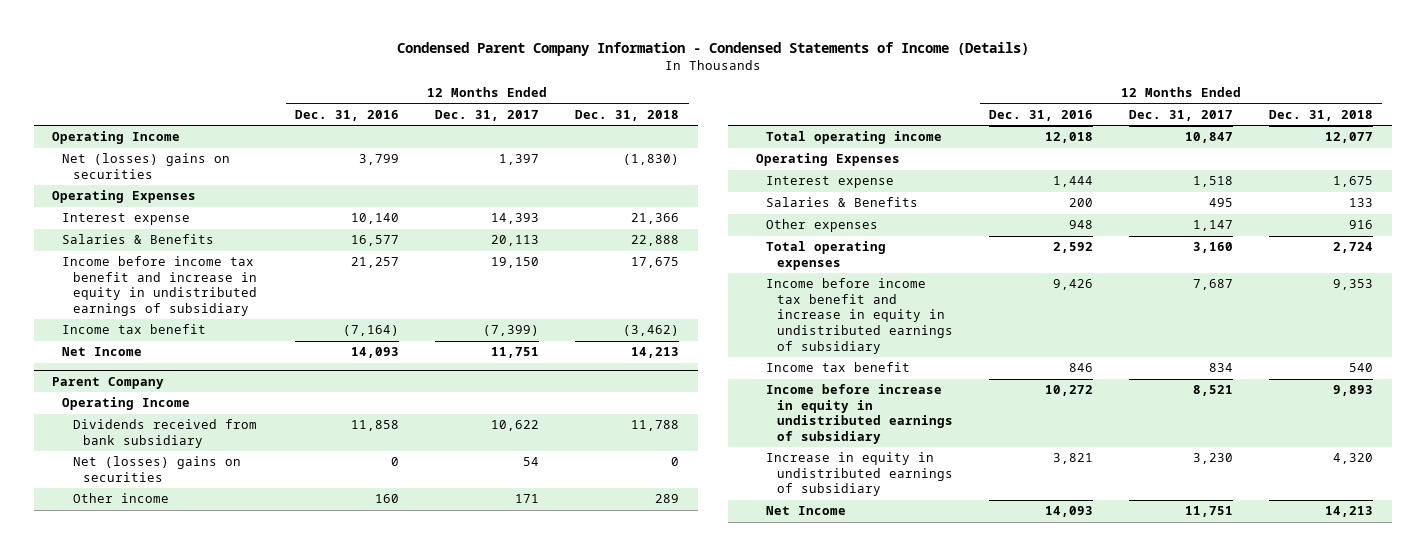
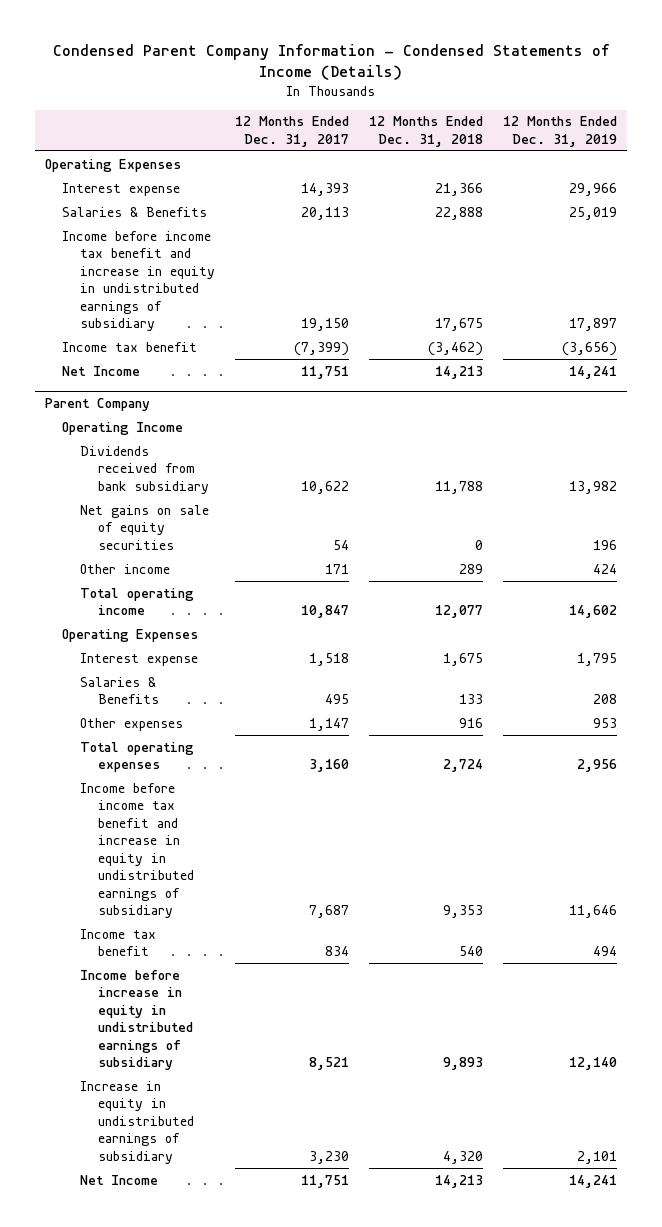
- | 12 Months Ended Dec. 31, 2016 | 12 Months Ended Dec. 31, 2017 | 12 Months Ended Dec. 31, 2018
+ | 12 Months Ended Dec. 31, 2017 | 12 Months Ended Dec. 31, 2018 | 12 Months Ended Dec. 31, 2019
- Operating Income
- Net (losses) gains on securities | 3,799 | 1,397 | (1,830)
@ Parent Company
- Net (losses) gains on securities | 0 | 54 | 0
+ Net gains on sale of equity securities | 54 | 0 | 196

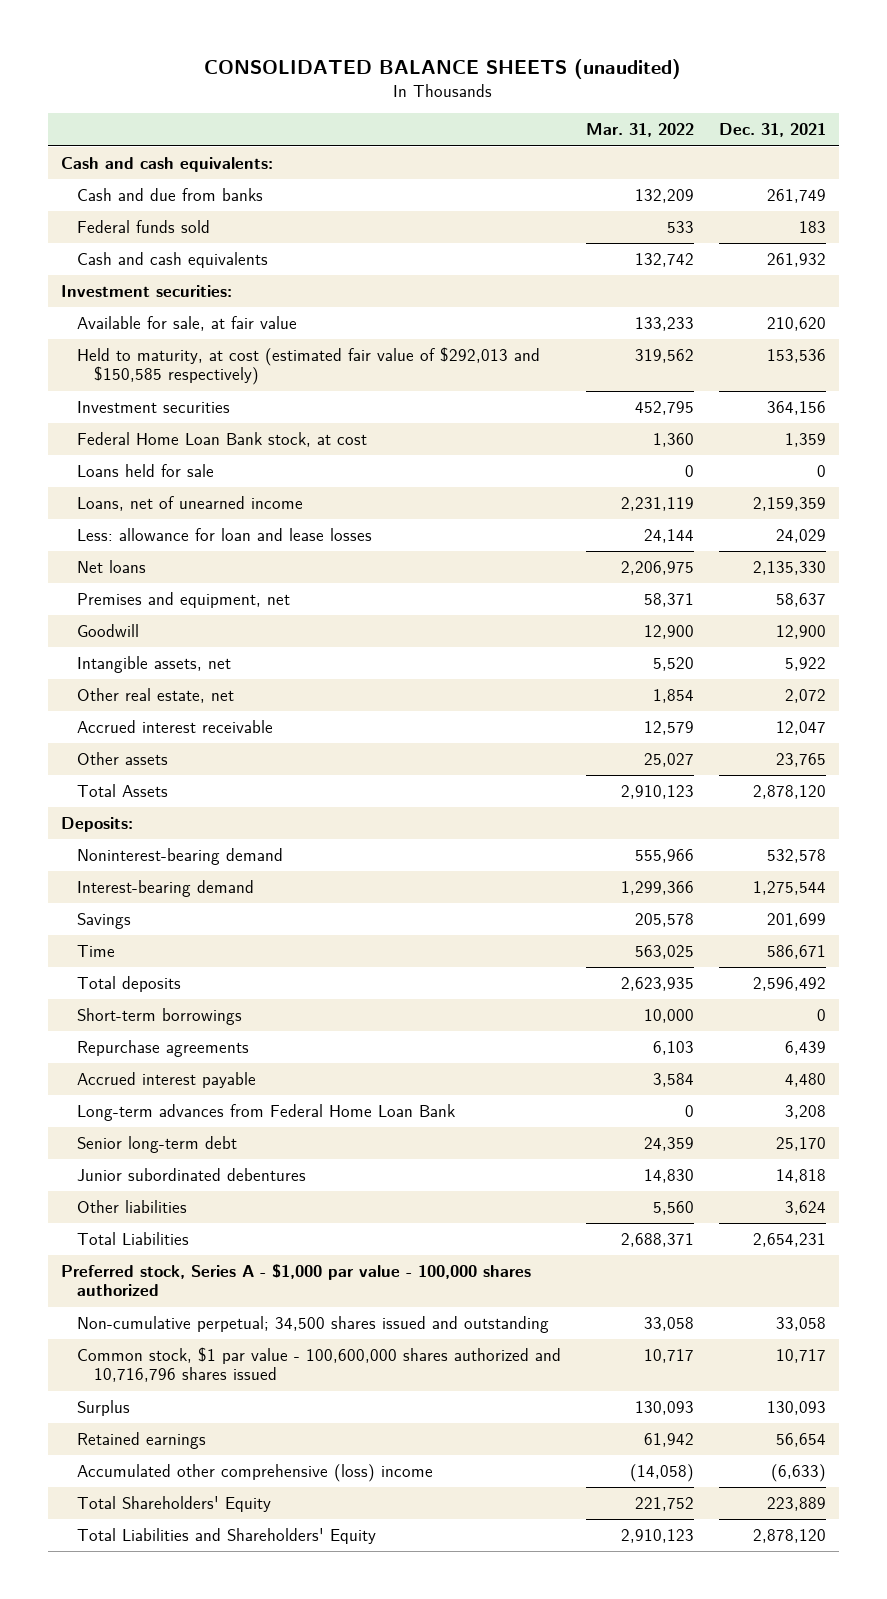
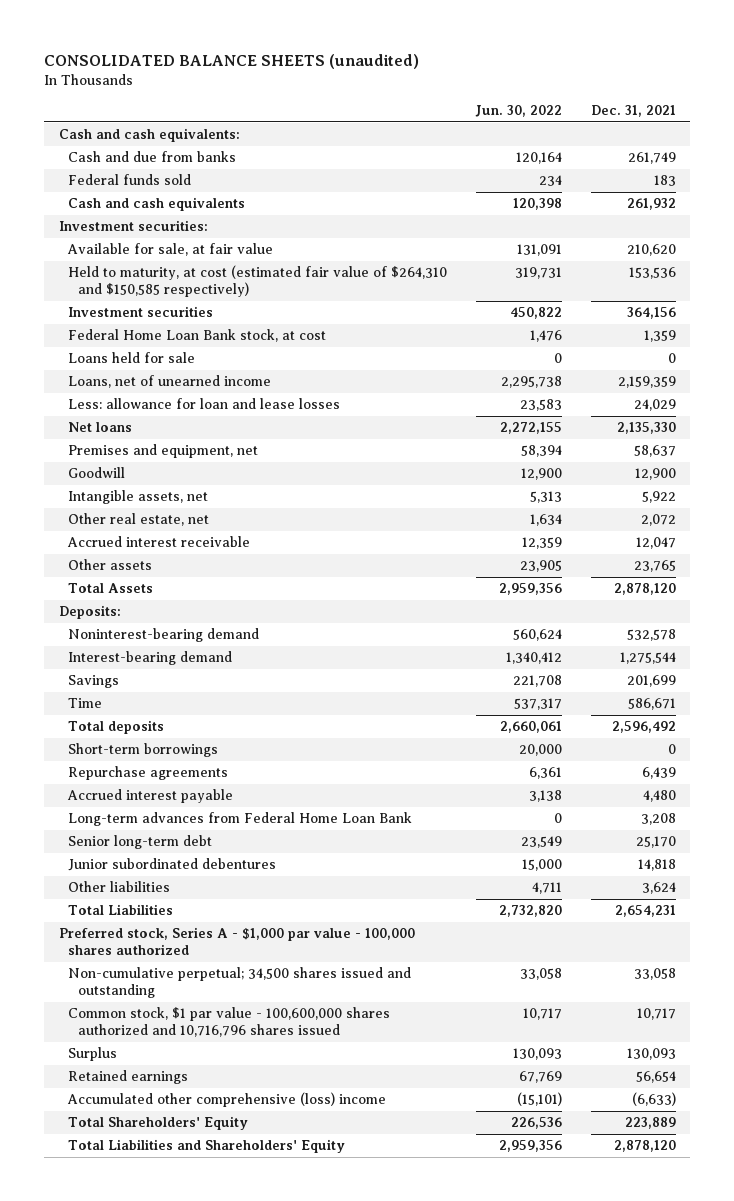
- | Mar. 31, 2022 | Dec. 31, 2021
+ | Jun. 30, 2022 | Dec. 31, 2021
- Held to maturity, at cost (estimated fair value of $292,013 and $150,585 respectively) | 319,562 | 153,536
+ Held to maturity, at cost (estimated fair value of $264,310 and $150,585 respectively) | 319,731 | 153,536

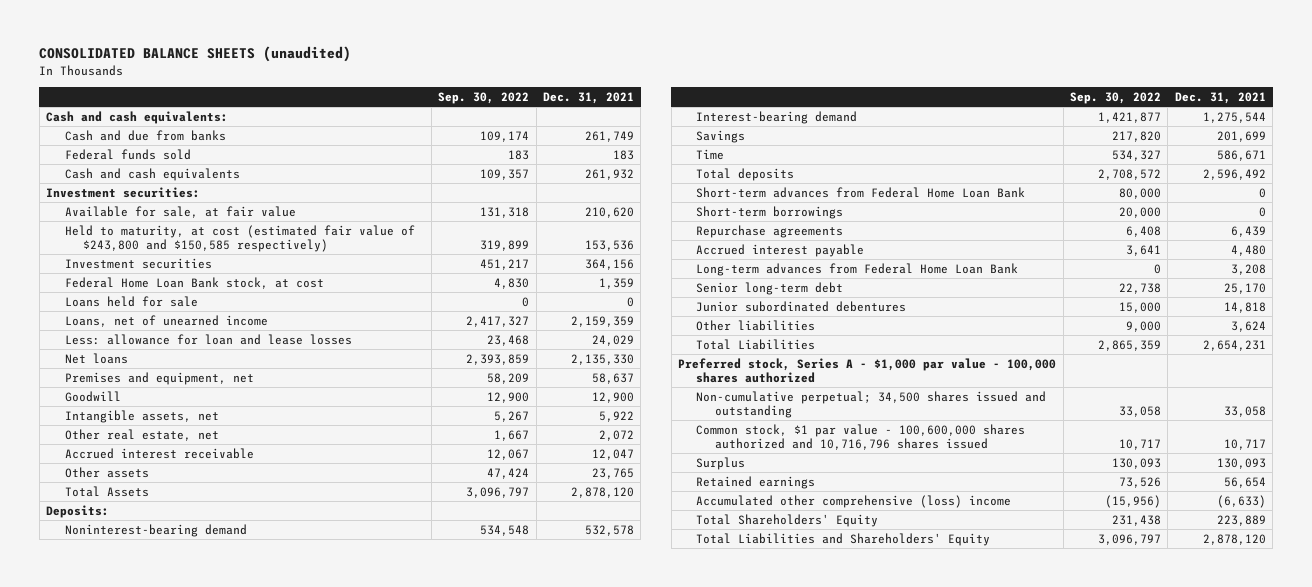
- | Jun. 30, 2022 | Dec. 31, 2021
+ | Sep. 30, 2022 | Dec. 31, 2021
- Held to maturity, at cost (estimated fair value of $264,310 and $150,585 respectively) | 319,731 | 153,536
+ Held to maturity, at cost (estimated fair value of $243,800 and $150,585 respectively) | 319,899 | 153,536
+ Short-term advances from Federal Home Loan Bank | 80,000 | 0

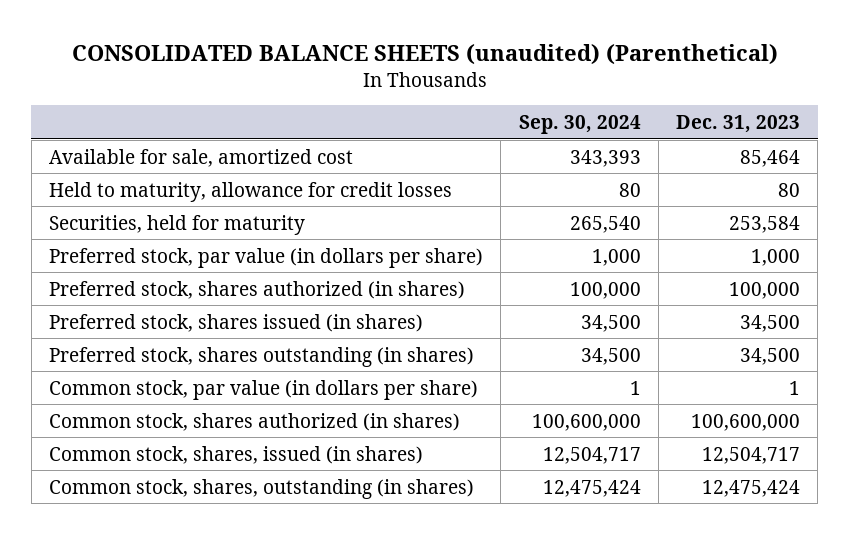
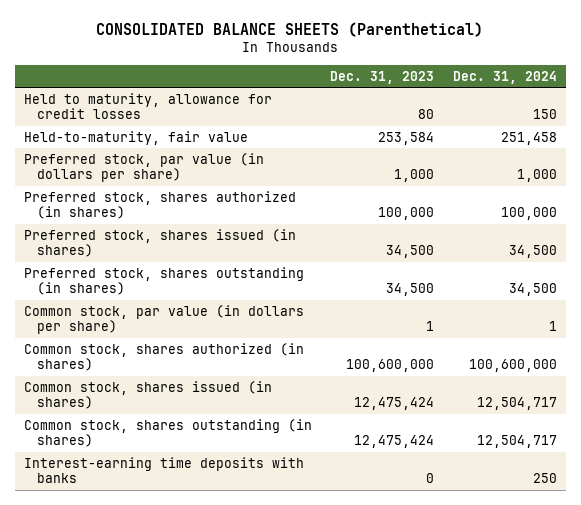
- CONSOLIDATED BALANCE SHEETS (unaudited) (Parenthetical)
+ CONSOLIDATED BALANCE SHEETS (Parenthetical)
- | Sep. 30, 2024 | Dec. 31, 2023
+ | Dec. 31, 2023 | Dec. 31, 2024
- Available for sale, amortized cost | 343,393 | 85,464
- Securities, held for maturity | 265,540 | 253,584
+ Held-to-maturity, fair value | 253,584 | 251,458
- Common stock, shares, issued (in shares) | 12,504,717 | 12,504,717
- Common stock, shares, outstanding (in shares) | 12,475,424 | 12,475,424
+ Common stock, shares issued (in shares) | 12,475,424 | 12,504,717
+ Common stock, shares outstanding (in shares) | 12,475,424 | 12,504,717
+ Interest-earning time deposits with banks | 0 | 250

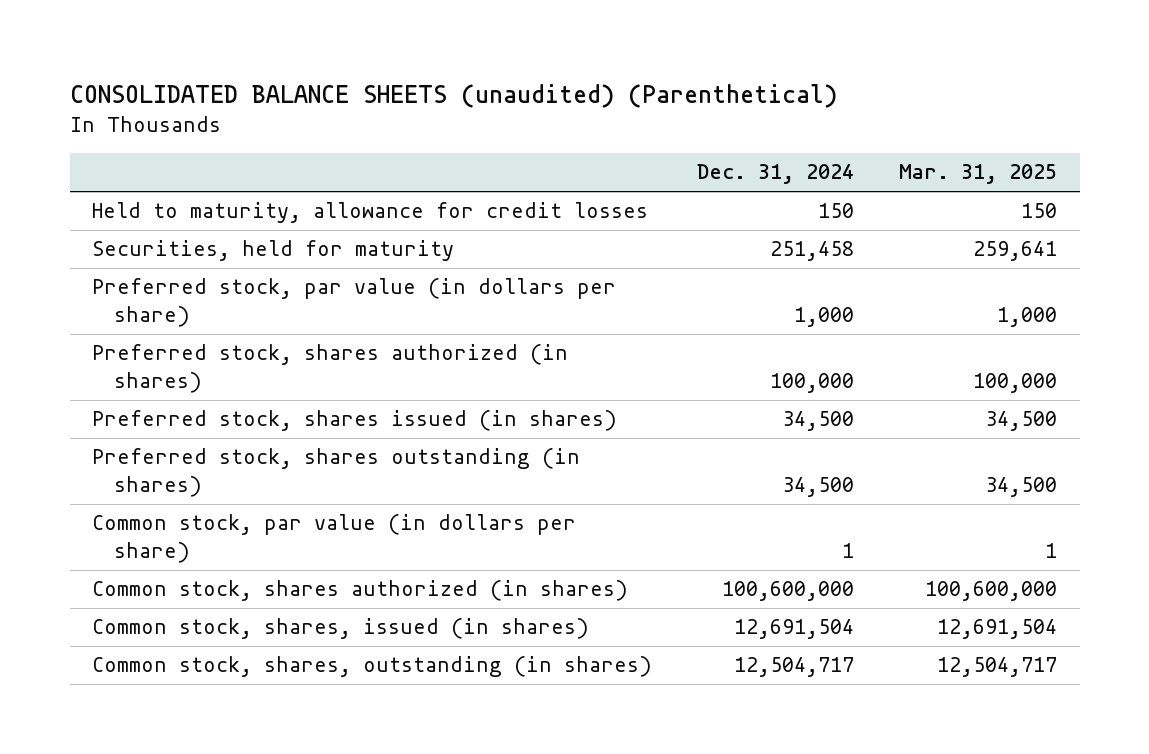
- CONSOLIDATED BALANCE SHEETS (Parenthetical)
+ CONSOLIDATED BALANCE SHEETS (unaudited) (Parenthetical)
- | Dec. 31, 2023 | Dec. 31, 2024
+ | Dec. 31, 2024 | Mar. 31, 2025
- Held-to-maturity, fair value | 253,584 | 251,458
+ Securities, held for maturity | 251,458 | 259,641
- Common stock, shares issued (in shares) | 12,475,424 | 12,504,717
- Common stock, shares outstanding (in shares) | 12,475,424 | 12,504,717
- Interest-earning time deposits with banks | 0 | 250
+ Common stock, shares, issued (in shares) | 12,691,504 | 12,691,504
+ Common stock, shares, outstanding (in shares) | 12,504,717 | 12,504,717

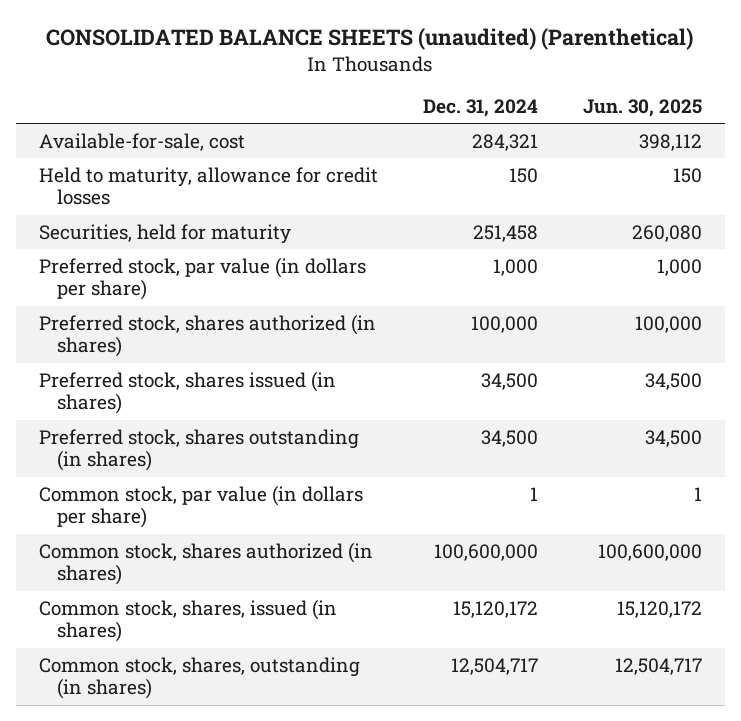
- | Dec. 31, 2024 | Mar. 31, 2025
+ | Dec. 31, 2024 | Jun. 30, 2025
+ Available-for-sale, cost | 284,321 | 398,112
- Common stock, shares, issued (in shares) | 12,691,504 | 12,691,504
+ Common stock, shares, issued (in shares) | 15,120,172 | 15,120,172

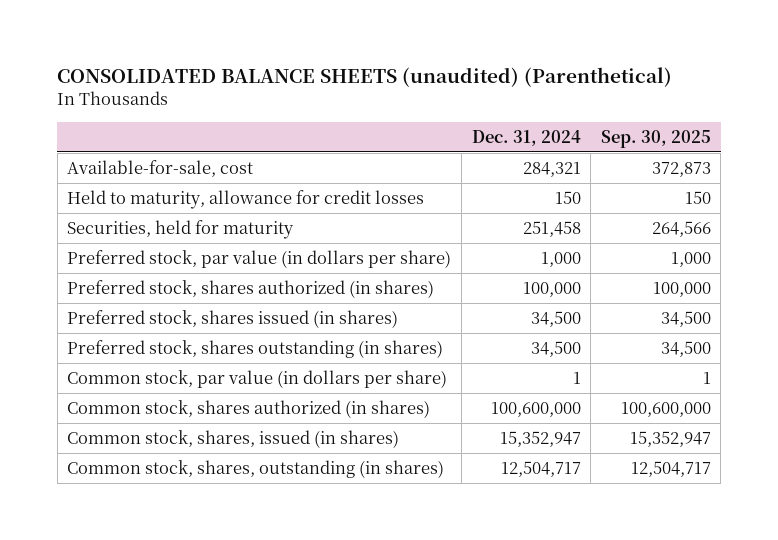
- | Dec. 31, 2024 | Jun. 30, 2025
+ | Dec. 31, 2024 | Sep. 30, 2025
- Common stock, shares, issued (in shares) | 15,120,172 | 15,120,172
+ Common stock, shares, issued (in shares) | 15,352,947 | 15,352,947

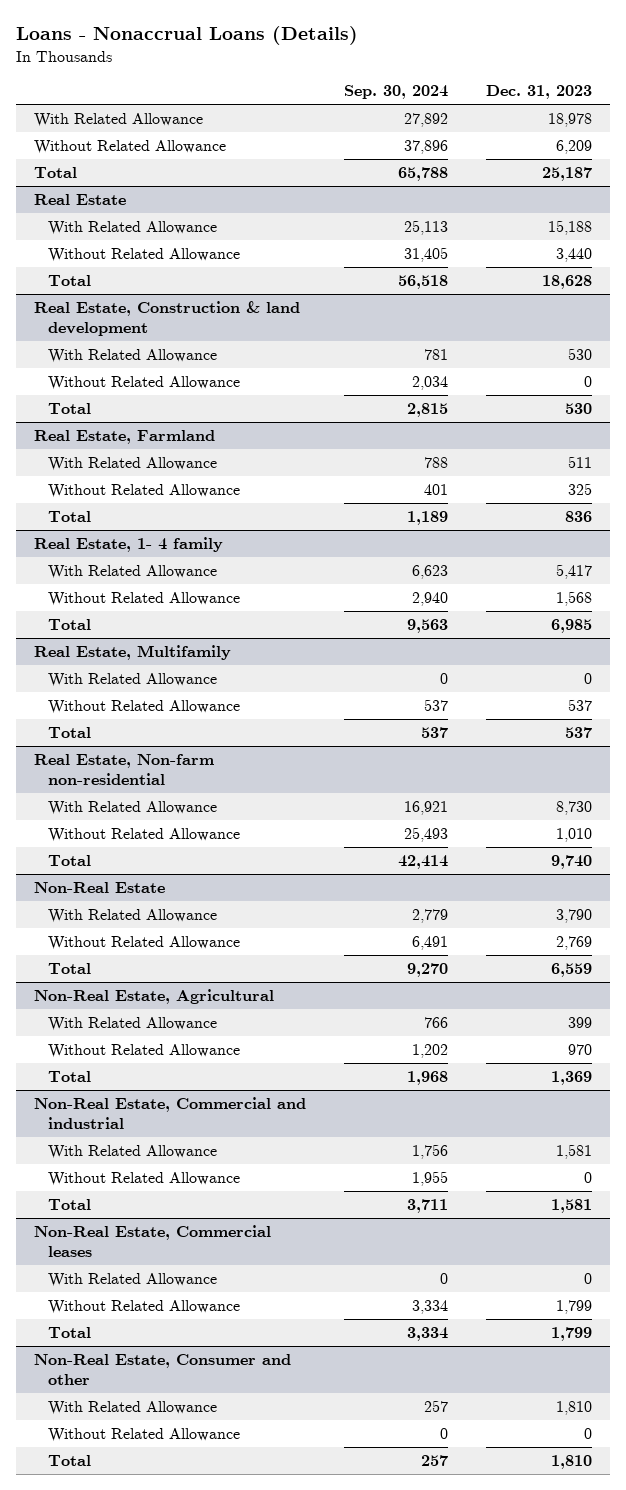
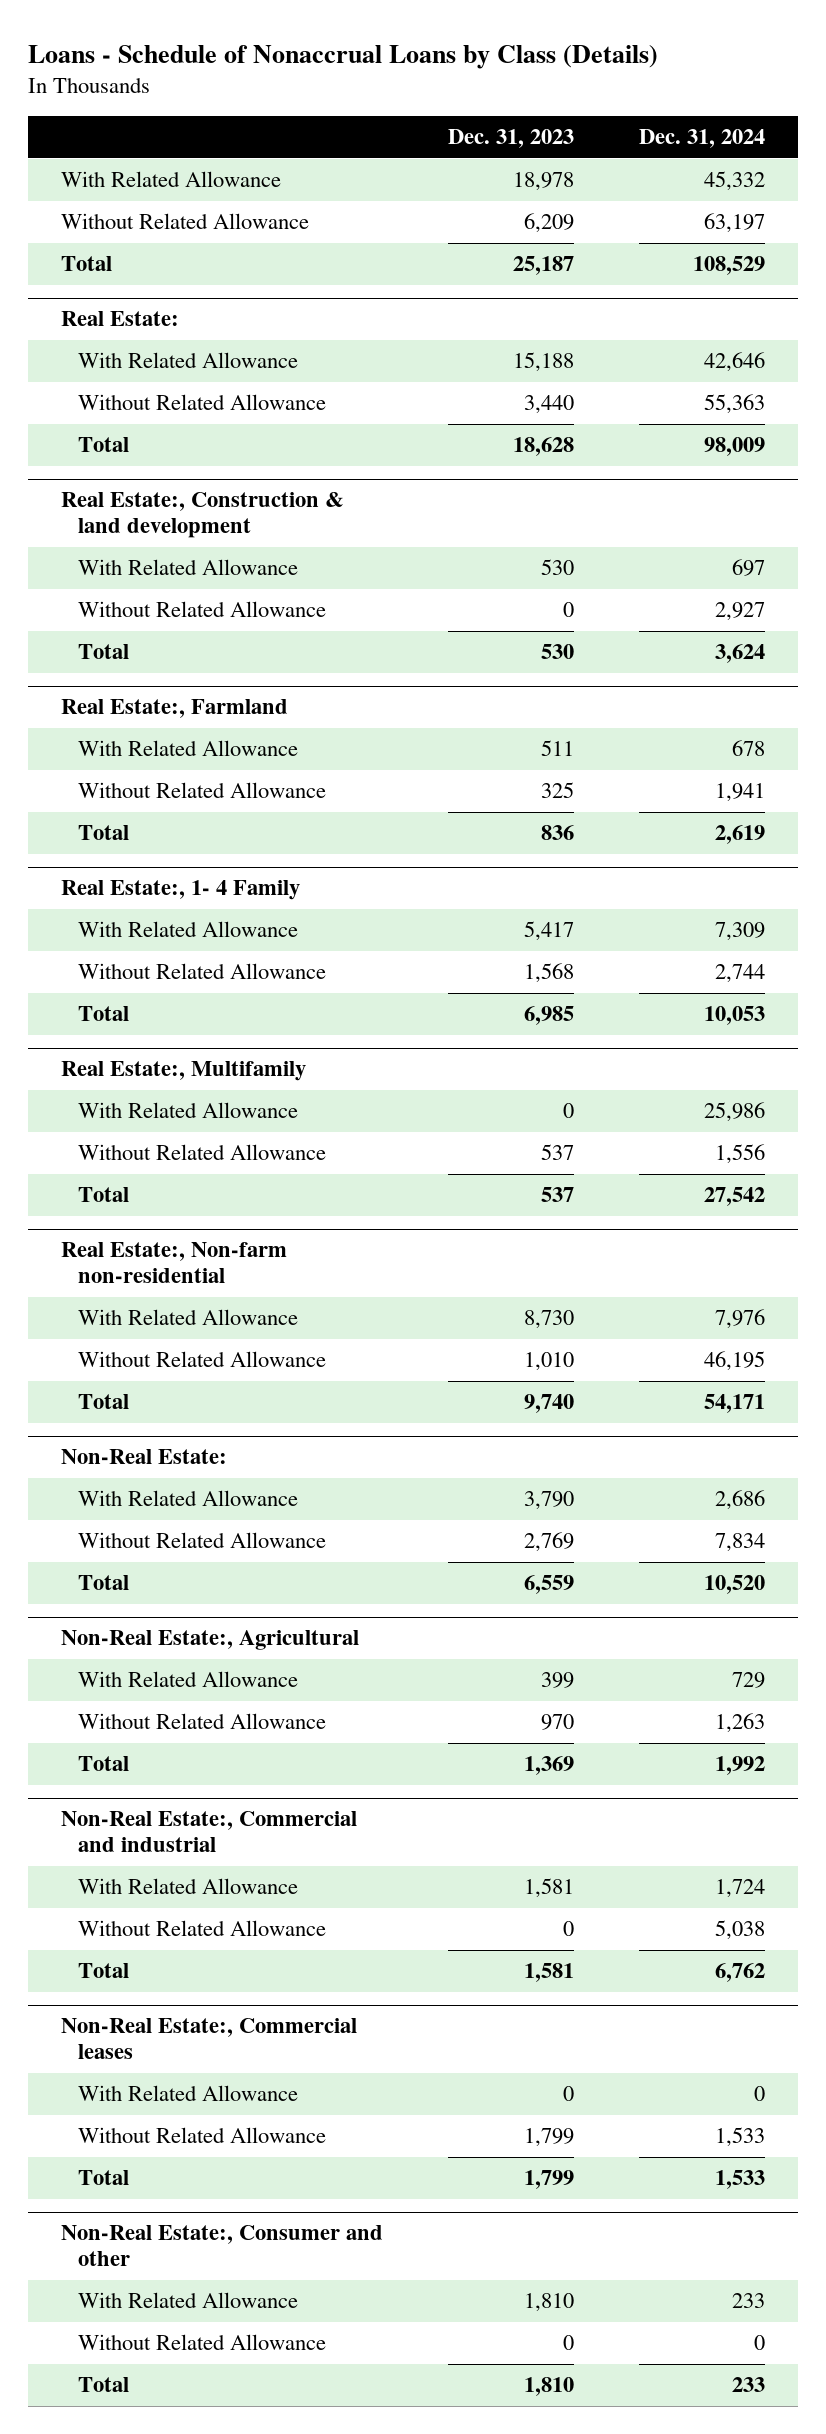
- Loans - Nonaccrual Loans (Details)
+ Loans - Schedule of Nonaccrual Loans by Class (Details)
- | Sep. 30, 2024 | Dec. 31, 2023
+ | Dec. 31, 2023 | Dec. 31, 2024
- Real Estate
+ Real Estate:
- Real Estate, Construction & land development
+ Real Estate:, Construction & land development
- Real Estate, Farmland
+ Real Estate:, Farmland
- Real Estate, 1- 4 family
+ Real Estate:, 1- 4 Family
- Real Estate, Multifamily
+ Real Estate:, Multifamily
- Real Estate, Non-farm non-residential
+ Real Estate:, Non-farm non-residential
- Non-Real Estate
+ Non-Real Estate:
- Non-Real Estate, Agricultural
+ Non-Real Estate:, Agricultural
- Non-Real Estate, Commercial and industrial
+ Non-Real Estate:, Commercial and industrial
- Non-Real Estate, Commercial leases
+ Non-Real Estate:, Commercial leases
- Non-Real Estate, Consumer and other
+ Non-Real Estate:, Consumer and other

